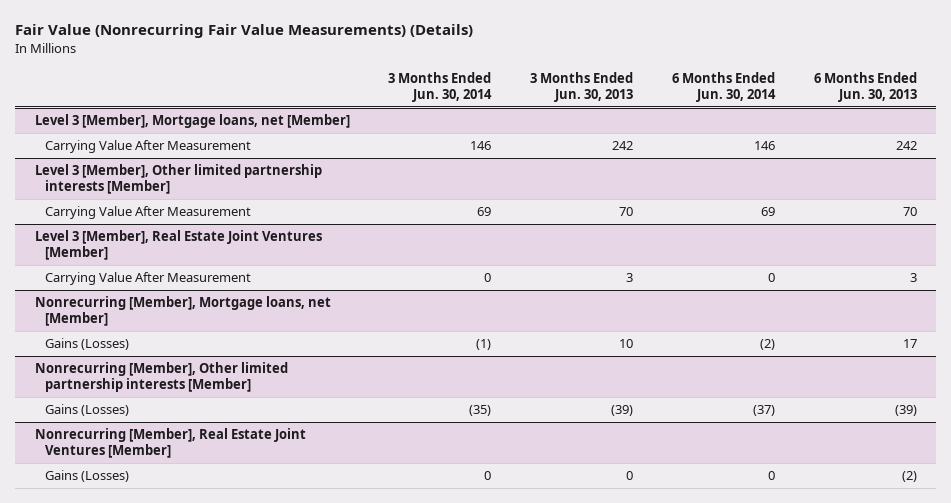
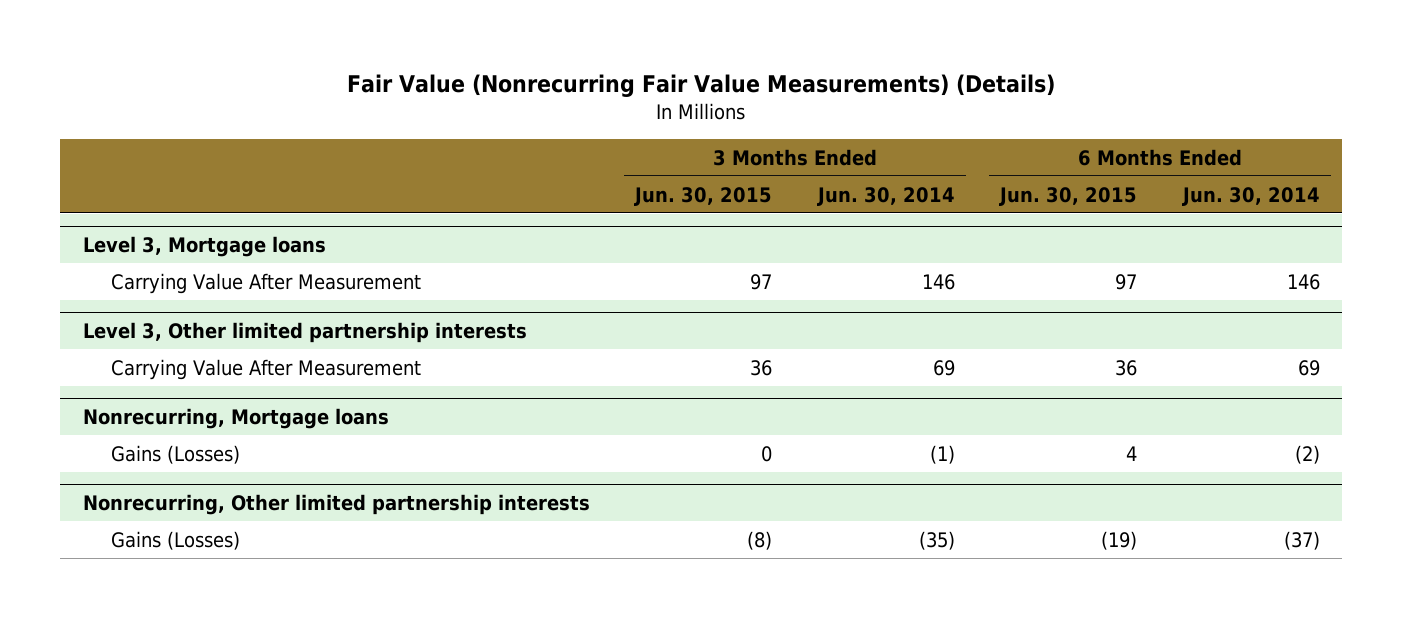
- | 3 Months Ended Jun. 30, 2014 | 3 Months Ended Jun. 30, 2013 | 6 Months Ended Jun. 30, 2014 | 6 Months Ended Jun. 30, 2013
+ | 3 Months Ended Jun. 30, 2015 | 3 Months Ended Jun. 30, 2014 | 6 Months Ended Jun. 30, 2015 | 6 Months Ended Jun. 30, 2014
- Level 3 [Member], Mortgage loans, net [Member]
+ Level 3, Mortgage loans
- Level 3 [Member], Other limited partnership interests [Member]
+ Level 3, Other limited partnership interests
- Level 3 [Member], Real Estate Joint Ventures [Member]
- Carrying Value After Measurement | 0 | 3 | 0 | 3
- Nonrecurring [Member], Mortgage loans, net [Member]
+ Nonrecurring, Mortgage loans
- Nonrecurring [Member], Other limited partnership interests [Member]
+ Nonrecurring, Other limited partnership interests
- Nonrecurring [Member], Real Estate Joint Ventures [Member]
- Gains (Losses) | 0 | 0 | 0 | (2)

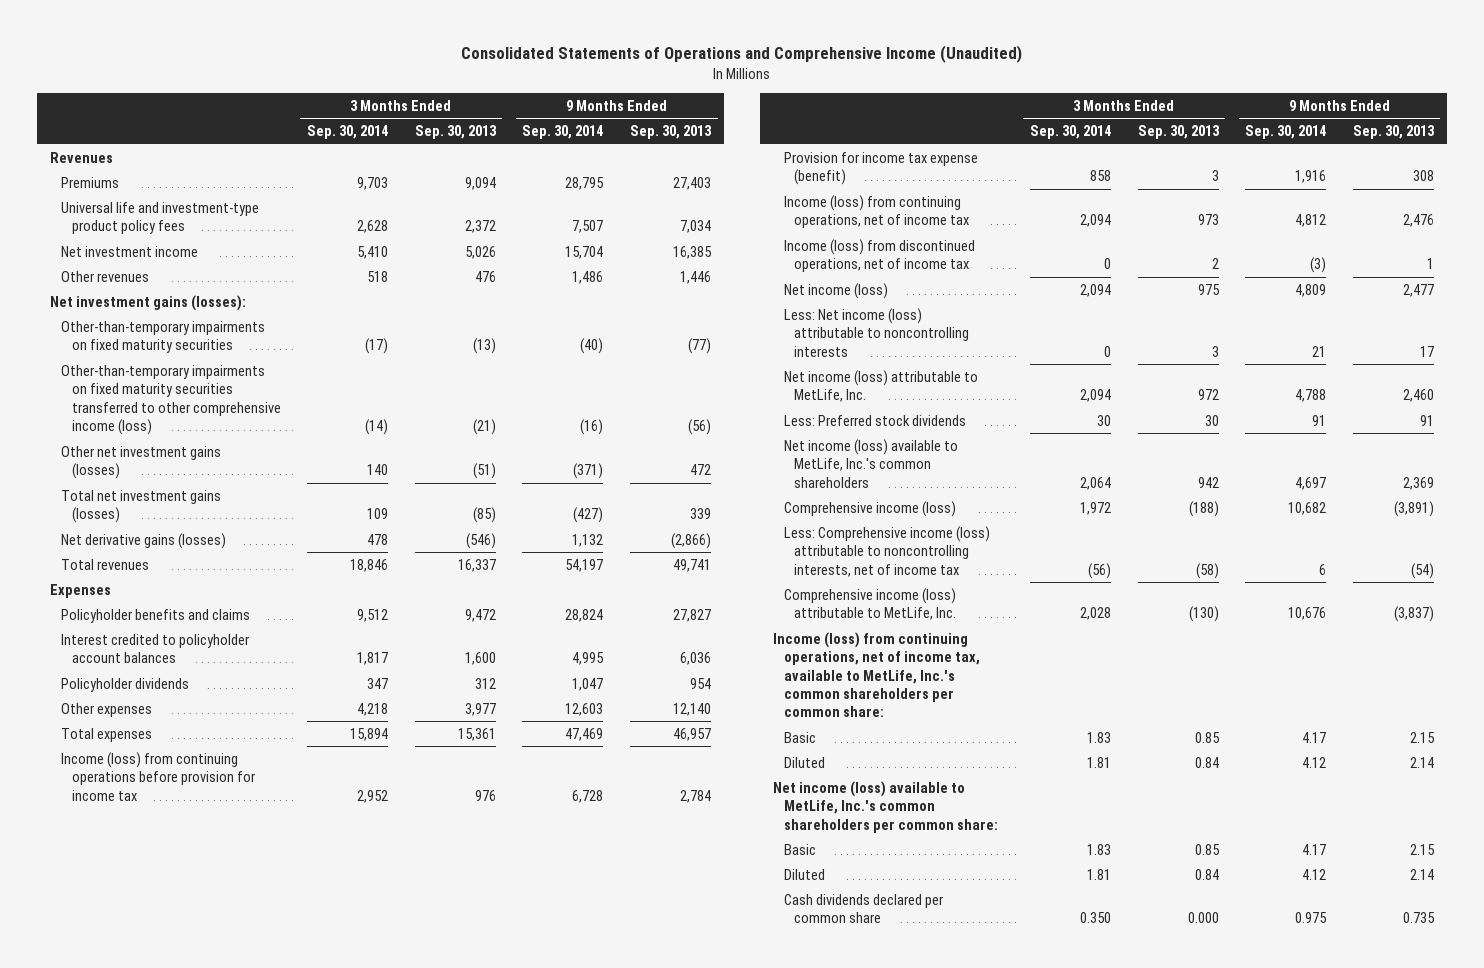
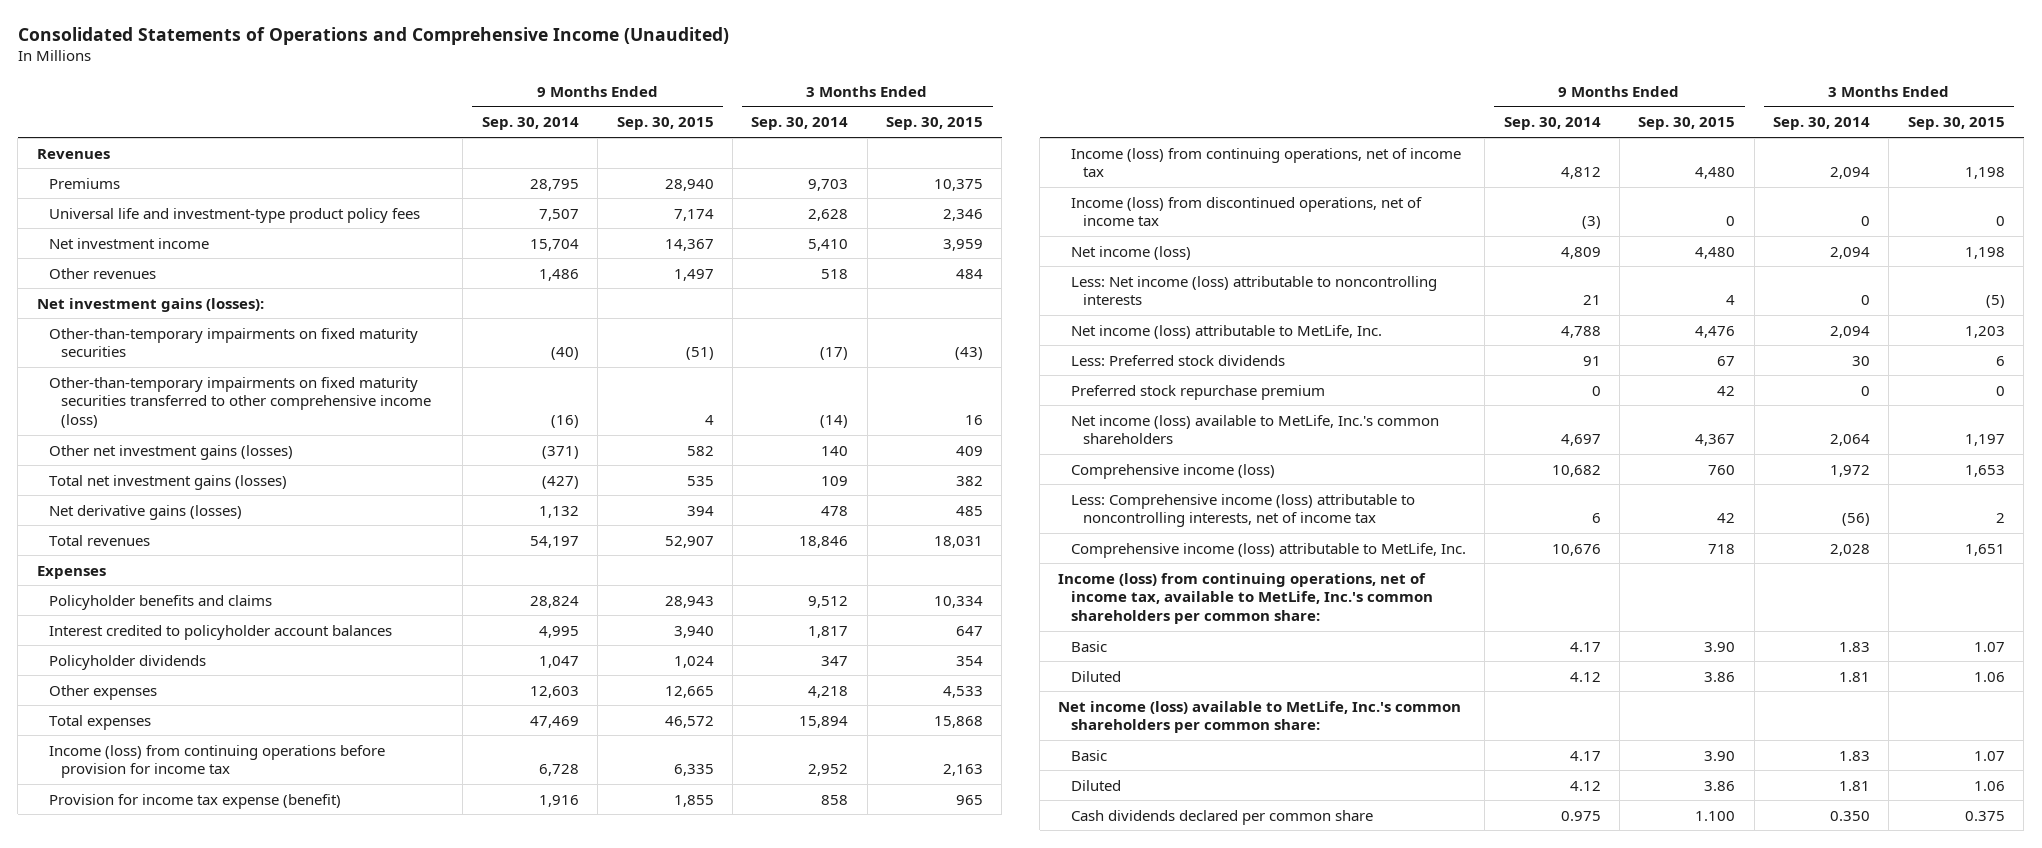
- | 3 Months Ended Sep. 30, 2014 | 3 Months Ended Sep. 30, 2013 | 9 Months Ended Sep. 30, 2014 | 9 Months Ended Sep. 30, 2013
+ | 9 Months Ended Sep. 30, 2014 | 9 Months Ended Sep. 30, 2015 | 3 Months Ended Sep. 30, 2014 | 3 Months Ended Sep. 30, 2015
+ Preferred stock repurchase premium | 0 | 42 | 0 | 0

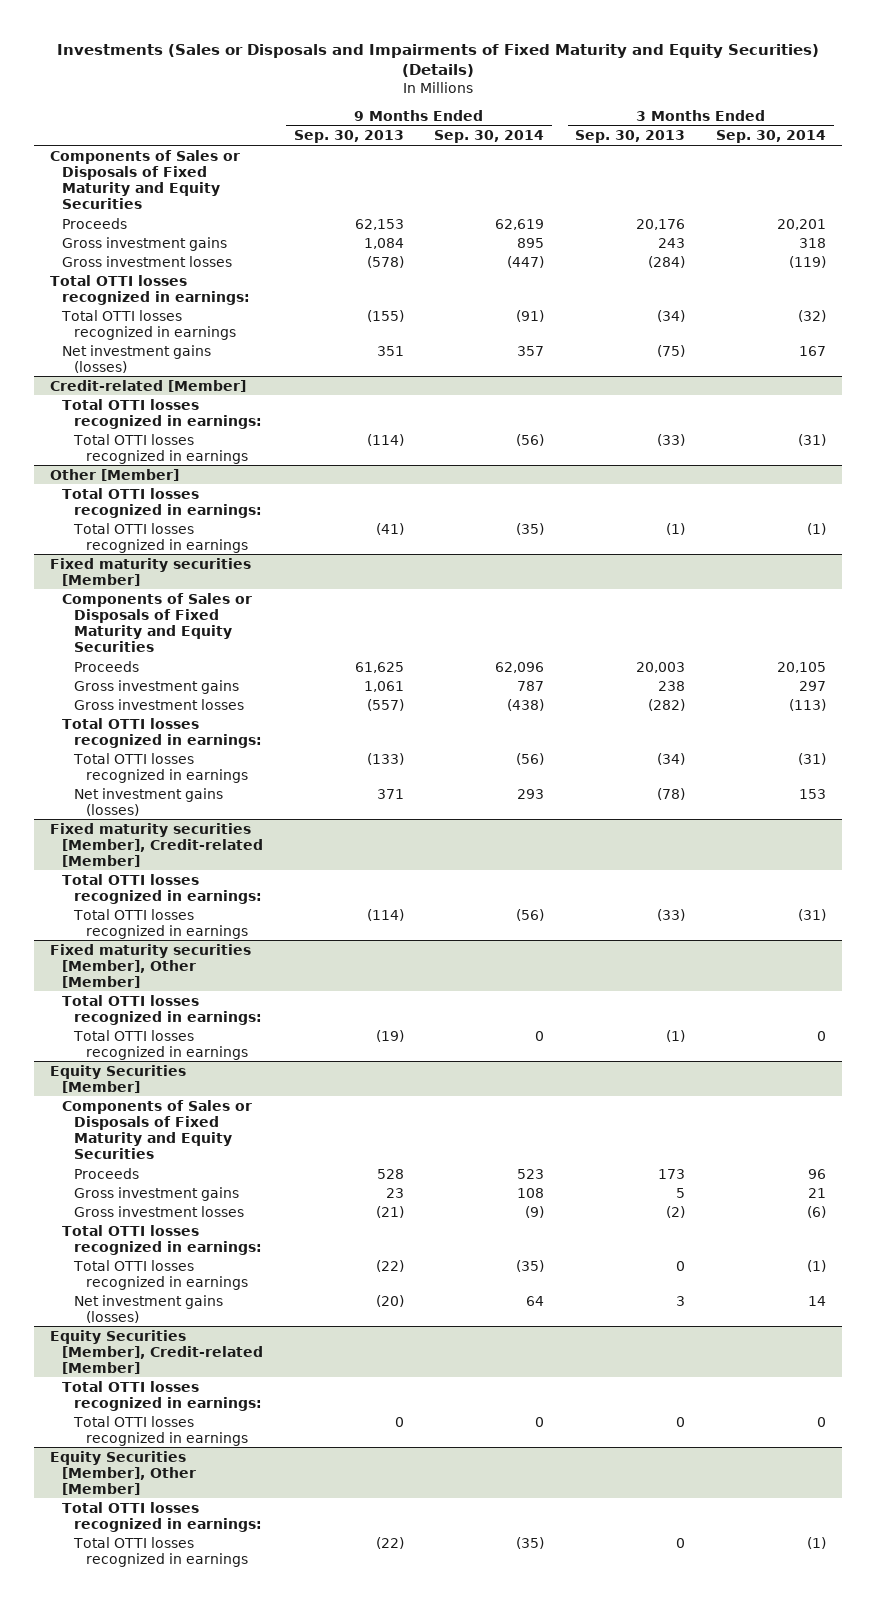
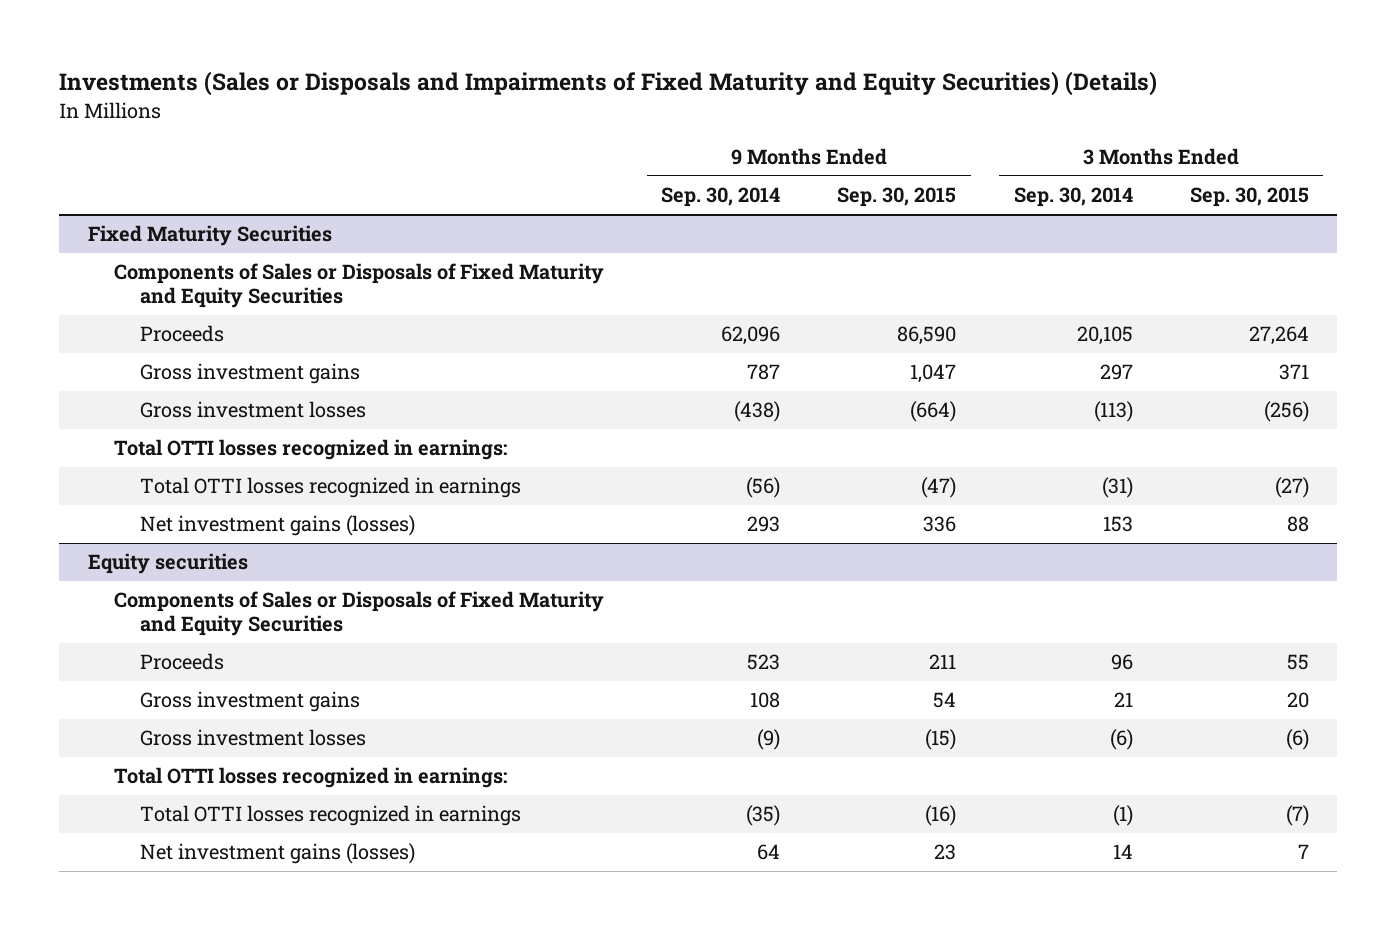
- | 9 Months Ended Sep. 30, 2013 | 9 Months Ended Sep. 30, 2014 | 3 Months Ended Sep. 30, 2013 | 3 Months Ended Sep. 30, 2014
+ | 9 Months Ended Sep. 30, 2014 | 9 Months Ended Sep. 30, 2015 | 3 Months Ended Sep. 30, 2014 | 3 Months Ended Sep. 30, 2015
- Components of Sales or Disposals of Fixed Maturity and Equity Securities
- Proceeds | 62,153 | 62,619 | 20,176 | 20,201
- Gross investment gains | 1,084 | 895 | 243 | 318
- Gross investment losses | (578) | (447) | (284) | (119)
- Total OTTI losses recognized in earnings:
- Total OTTI losses recognized in earnings | (155) | (91) | (34) | (32)
- Net investment gains (losses) | 351 | 357 | (75) | 167
- Credit-related [Member]
- Total OTTI losses recognized in earnings:
- Total OTTI losses recognized in earnings | (114) | (56) | (33) | (31)
- Other [Member]
- Total OTTI losses recognized in earnings:
- Total OTTI losses recognized in earnings | (41) | (35) | (1) | (1)
- Fixed maturity securities [Member]
+ Fixed Maturity Securities
- Fixed maturity securities [Member], Credit-related [Member]
- Total OTTI losses recognized in earnings:
- Total OTTI losses recognized in earnings | (114) | (56) | (33) | (31)
- Fixed maturity securities [Member], Other [Member]
- Total OTTI losses recognized in earnings:
- Total OTTI losses recognized in earnings | (19) | 0 | (1) | 0
- Equity Securities [Member]
+ Equity securities
- Equity Securities [Member], Credit-related [Member]
- Total OTTI losses recognized in earnings:
- Total OTTI losses recognized in earnings | 0 | 0 | 0 | 0
- Equity Securities [Member], Other [Member]
- Total OTTI losses recognized in earnings:
- Total OTTI losses recognized in earnings | (22) | (35) | 0 | (1)

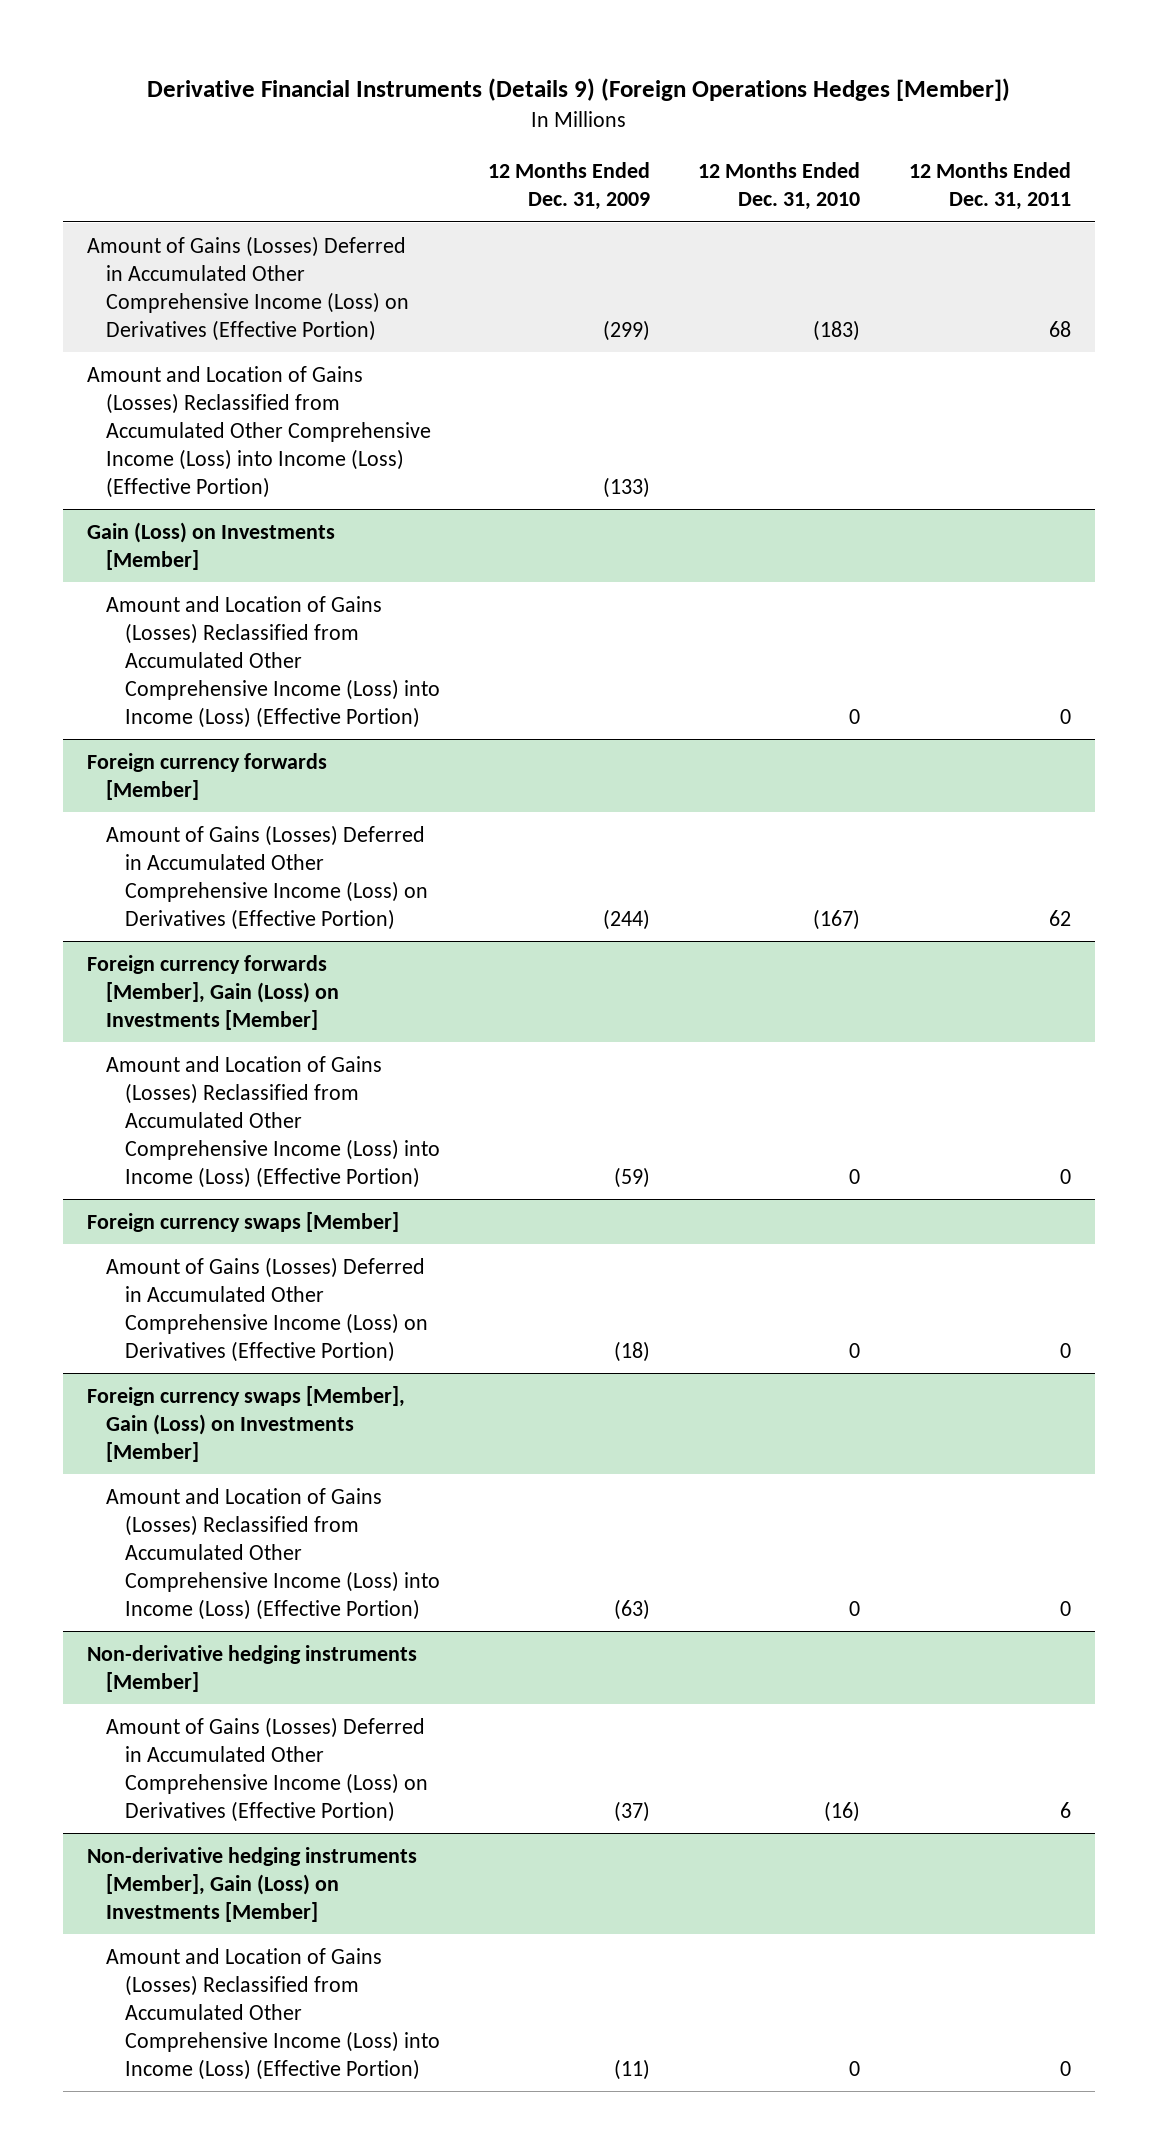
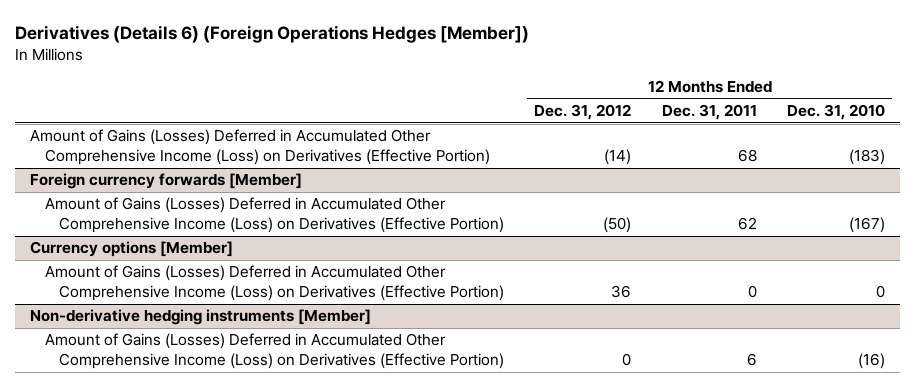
- Derivative Financial Instruments (Details 9) (Foreign Operations Hedges [Member])
+ Derivatives (Details 6) (Foreign Operations Hedges [Member])
- | 12 Months Ended Dec. 31, 2009 | 12 Months Ended Dec. 31, 2010 | 12 Months Ended Dec. 31, 2011
+ | 12 Months Ended Dec. 31, 2012 | 12 Months Ended Dec. 31, 2011 | 12 Months Ended Dec. 31, 2010
- Amount and Location of Gains (Losses) Reclassified from Accumulated Other Comprehensive Income (Loss) into Income (Loss) (Effective Portion) | (133) | |
- Gain (Loss) on Investments [Member]
- Amount and Location of Gains (Losses) Reclassified from Accumulated Other Comprehensive Income (Loss) into Income (Loss) (Effective Portion) | | 0 | 0
- Foreign currency forwards [Member], Gain (Loss) on Investments [Member]
- Amount and Location of Gains (Losses) Reclassified from Accumulated Other Comprehensive Income (Loss) into Income (Loss) (Effective Portion) | (59) | 0 | 0
- Foreign currency swaps [Member]
+ Currency options [Member]
- Foreign currency swaps [Member], Gain (Loss) on Investments [Member]
- Amount and Location of Gains (Losses) Reclassified from Accumulated Other Comprehensive Income (Loss) into Income (Loss) (Effective Portion) | (63) | 0 | 0
- Non-derivative hedging instruments [Member], Gain (Loss) on Investments [Member]
- Amount and Location of Gains (Losses) Reclassified from Accumulated Other Comprehensive Income (Loss) into Income (Loss) (Effective Portion) | (11) | 0 | 0

